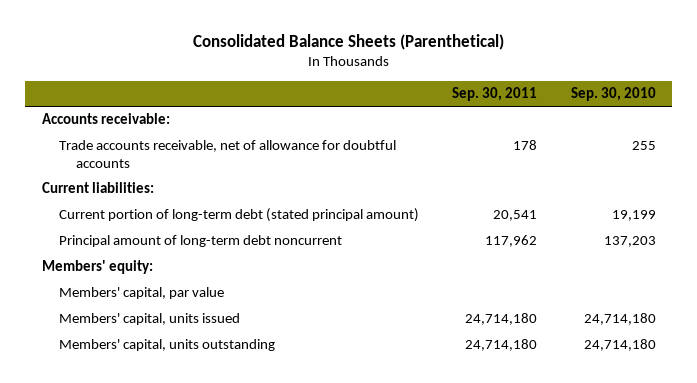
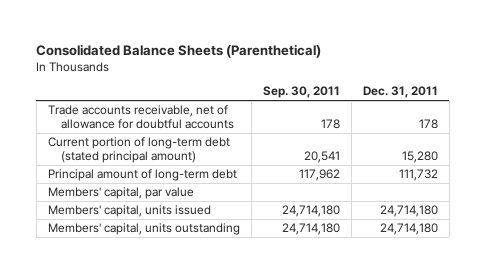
- | Sep. 30, 2011 | Sep. 30, 2010
+ | Sep. 30, 2011 | Dec. 31, 2011
- Accounts receivable:
- Current liabilities:
- Principal amount of long-term debt noncurrent | 117,962 | 137,203
- Members' equity:
+ Principal amount of long-term debt | 117,962 | 111,732

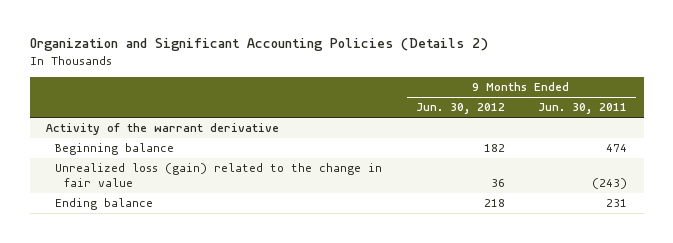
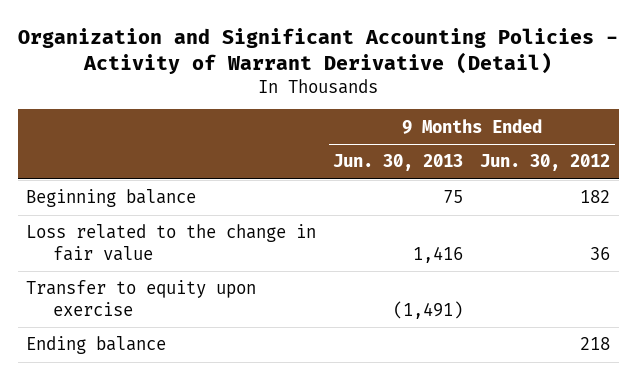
- Organization and Significant Accounting Policies (Details 2)
+ Organization and Significant Accounting Policies - Activity of Warrant Derivative (Detail)
- | 9 Months Ended Jun. 30, 2012 | 9 Months Ended Jun. 30, 2011
+ | 9 Months Ended Jun. 30, 2013 | 9 Months Ended Jun. 30, 2012
- Activity of the warrant derivative
- Unrealized loss (gain) related to the change in fair value | 36 | (243)
+ Loss related to the change in fair value | 1,416 | 36
+ Transfer to equity upon exercise | (1,491) |

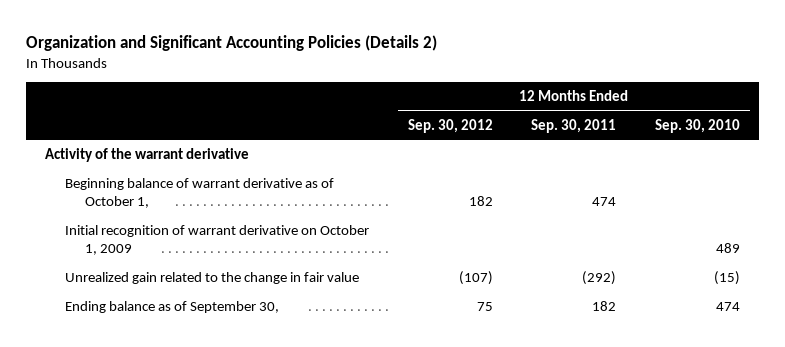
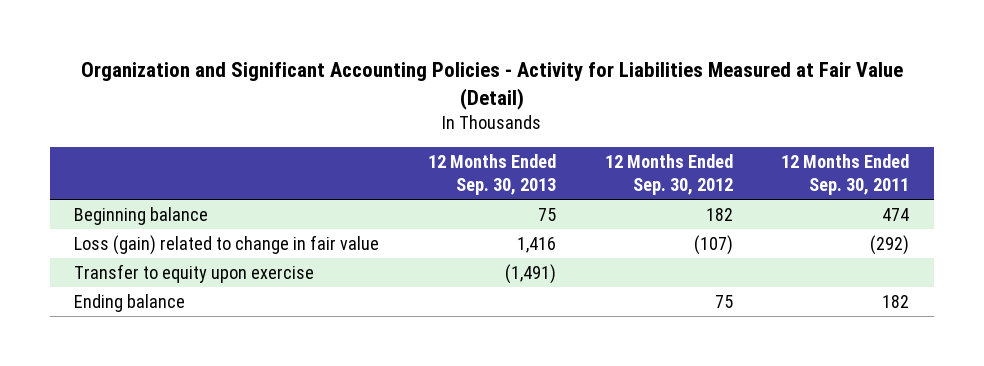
- Organization and Significant Accounting Policies (Details 2)
+ Organization and Significant Accounting Policies - Activity for Liabilities Measured at Fair Value (Detail)
- | 12 Months Ended Sep. 30, 2012 | 12 Months Ended Sep. 30, 2011 | 12 Months Ended Sep. 30, 2010
+ | 12 Months Ended Sep. 30, 2013 | 12 Months Ended Sep. 30, 2012 | 12 Months Ended Sep. 30, 2011
- Activity of the warrant derivative
- Beginning balance of warrant derivative as of October 1, | 182 | 474 |
- Initial recognition of warrant derivative on October 1, 2009 | | | 489
- Unrealized gain related to the change in fair value | (107) | (292) | (15)
- Ending balance as of September 30, | 75 | 182 | 474
+ Beginning balance | 75 | 182 | 474
+ Loss (gain) related to change in fair value | 1,416 | (107) | (292)
+ Transfer to equity upon exercise | (1,491) | |
+ Ending balance | | 75 | 182

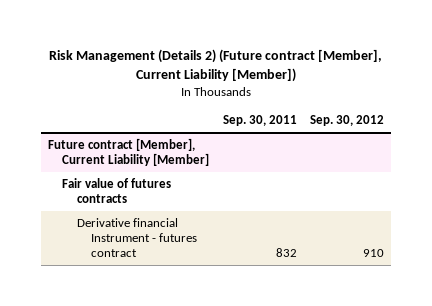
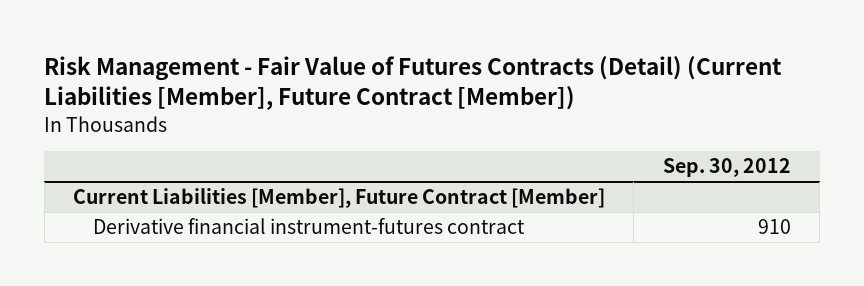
- Risk Management (Details 2) (Future contract [Member], Current Liability [Member])
+ Risk Management - Fair Value of Futures Contracts (Detail) (Current Liabilities [Member], Future Contract [Member])
- | Sep. 30, 2011 | Sep. 30, 2012
+ | Sep. 30, 2012
- Future contract [Member], Current Liability [Member]
- Fair value of futures contracts
- Derivative financial Instrument - futures contract | 832 | 910
+ Current Liabilities [Member], Future Contract [Member]
+ Derivative financial instrument-futures contract | 910

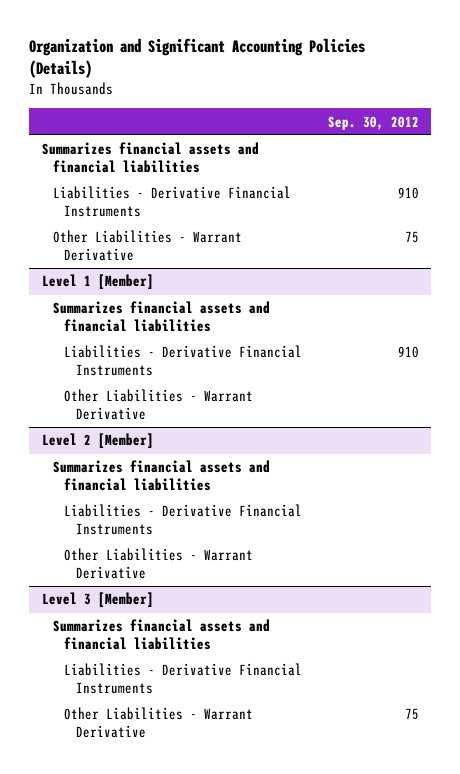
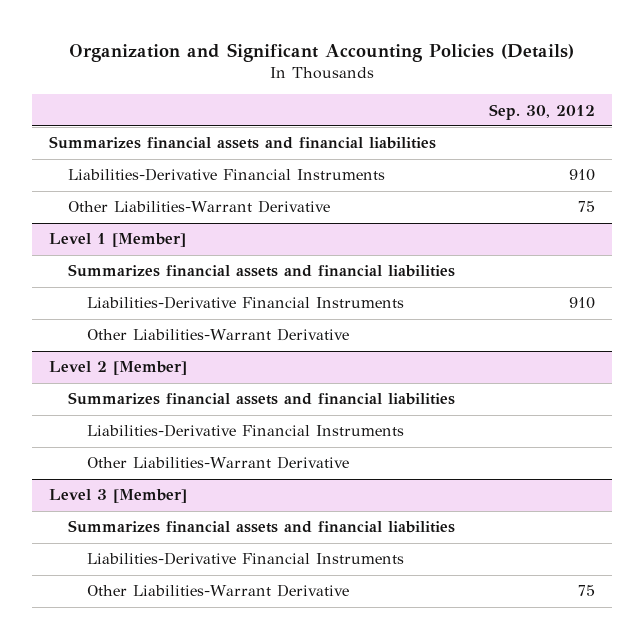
- Liabilities - Derivative Financial Instruments | 910
- Other Liabilities - Warrant Derivative | 75
+ Liabilities-Derivative Financial Instruments | 910
+ Other Liabilities-Warrant Derivative | 75
@ Level 1 [Member]
- Liabilities - Derivative Financial Instruments | 910
- Other Liabilities - Warrant Derivative
+ Liabilities-Derivative Financial Instruments | 910
+ Other Liabilities-Warrant Derivative
@ Level 2 [Member]
- Liabilities - Derivative Financial Instruments
- Other Liabilities - Warrant Derivative
+ Liabilities-Derivative Financial Instruments
+ Other Liabilities-Warrant Derivative
@ Level 3 [Member]
- Liabilities - Derivative Financial Instruments
- Other Liabilities - Warrant Derivative | 75
+ Liabilities-Derivative Financial Instruments
+ Other Liabilities-Warrant Derivative | 75

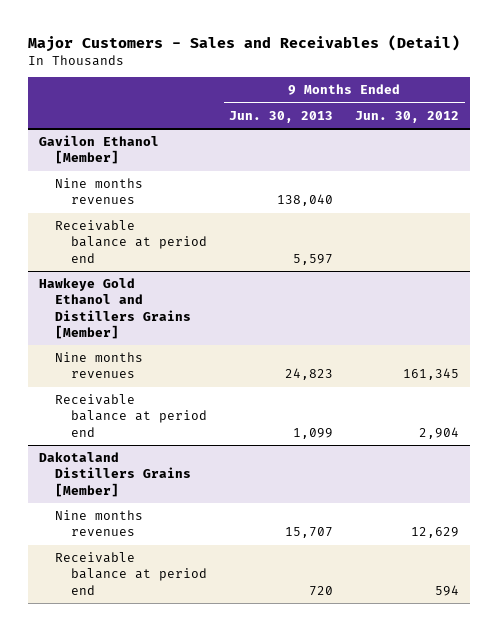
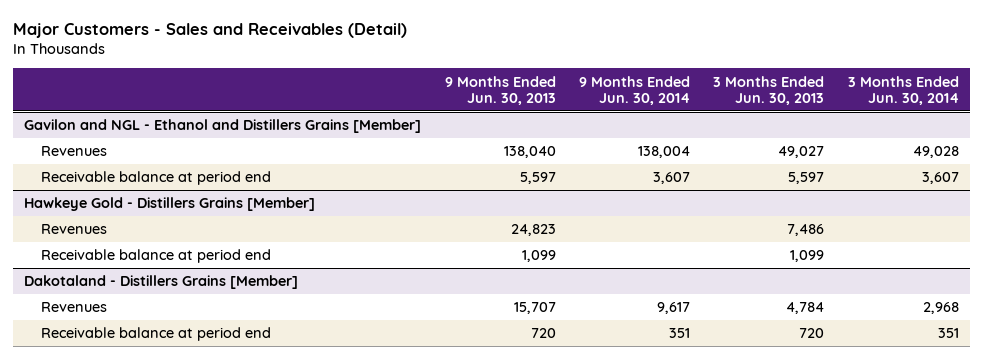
- | 9 Months Ended Jun. 30, 2013 | 9 Months Ended Jun. 30, 2012
+ | 9 Months Ended Jun. 30, 2013 | 9 Months Ended Jun. 30, 2014 | 3 Months Ended Jun. 30, 2013 | 3 Months Ended Jun. 30, 2014
- Gavilon Ethanol [Member]
- Nine months revenues | 138,040 |
+ Gavilon and NGL - Ethanol and Distillers Grains [Member]
+ Revenues | 138,040 | 138,004 | 49,027 | 49,028
- Hawkeye Gold Ethanol and Distillers Grains [Member]
- Nine months revenues | 24,823 | 161,345
+ Hawkeye Gold - Distillers Grains [Member]
+ Revenues | 24,823 | | 7,486 |
- Dakotaland Distillers Grains [Member]
- Nine months revenues | 15,707 | 12,629
+ Dakotaland - Distillers Grains [Member]
+ Revenues | 15,707 | 9,617 | 4,784 | 2,968

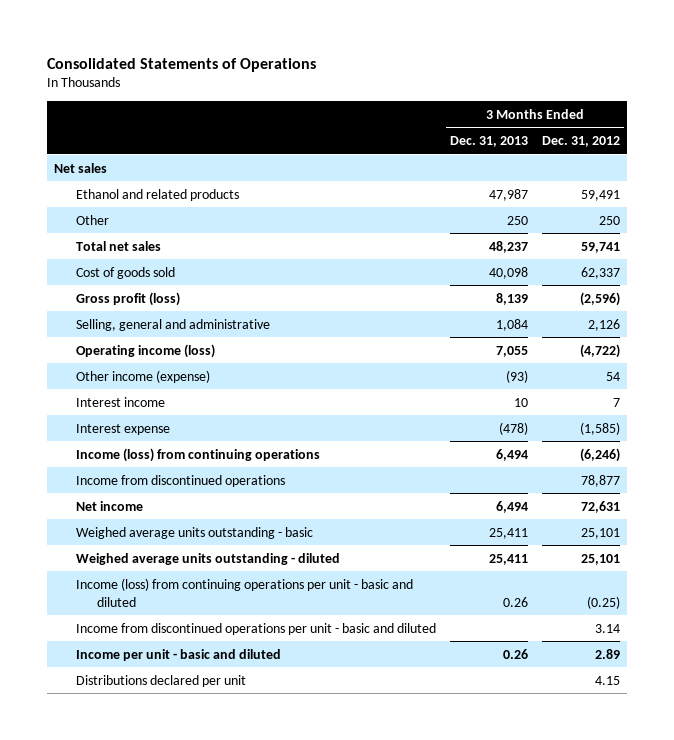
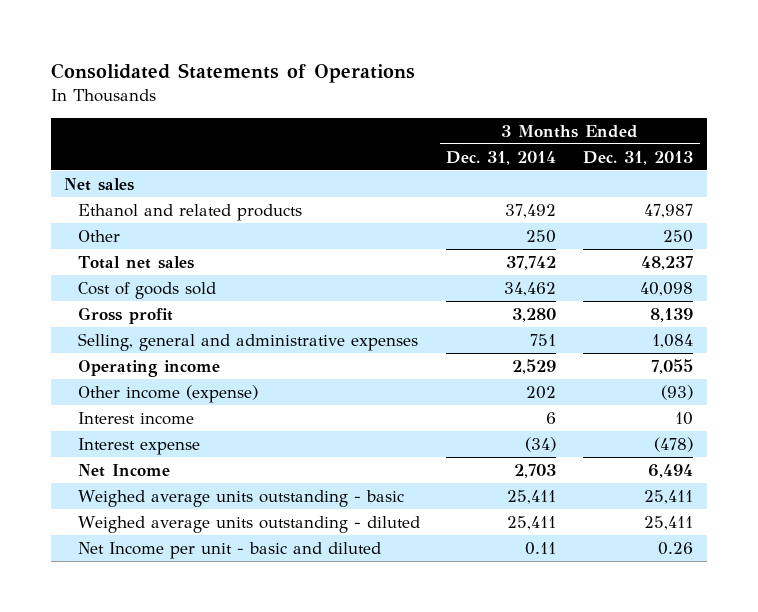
- | 3 Months Ended Dec. 31, 2013 | 3 Months Ended Dec. 31, 2012
+ | 3 Months Ended Dec. 31, 2014 | 3 Months Ended Dec. 31, 2013
- Gross profit (loss) | 8,139 | (2,596)
- Selling, general and administrative | 1,084 | 2,126
- Operating income (loss) | 7,055 | (4,722)
+ Gross profit | 3,280 | 8,139
+ Selling, general and administrative expenses | 751 | 1,084
+ Operating income | 2,529 | 7,055
- Income (loss) from continuing operations | 6,494 | (6,246)
- Income from discontinued operations | | 78,877
- Net income | 6,494 | 72,631
+ Net Income | 2,703 | 6,494
- Income (loss) from continuing operations per unit - basic and diluted | 0.26 | (0.25)
- Income from discontinued operations per unit - basic and diluted | | 3.14
- Income per unit - basic and diluted | 0.26 | 2.89
- Distributions declared per unit | | 4.15
+ Net Income per unit - basic and diluted | 0.11 | 0.26

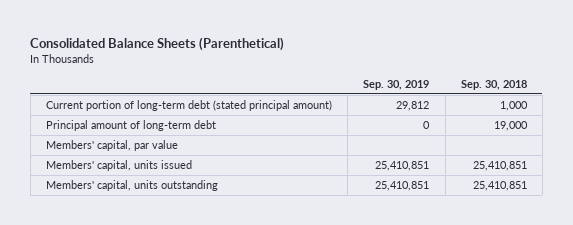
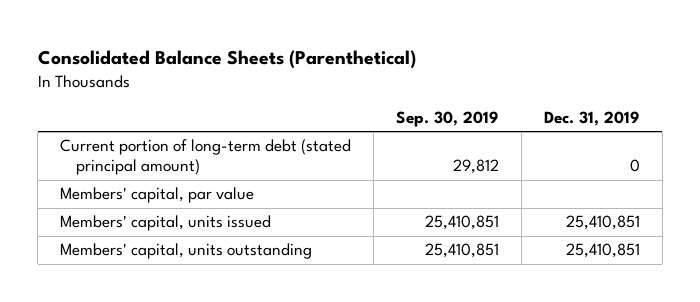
- | Sep. 30, 2019 | Sep. 30, 2018
+ | Sep. 30, 2019 | Dec. 31, 2019
- Principal amount of long-term debt | 0 | 19,000

